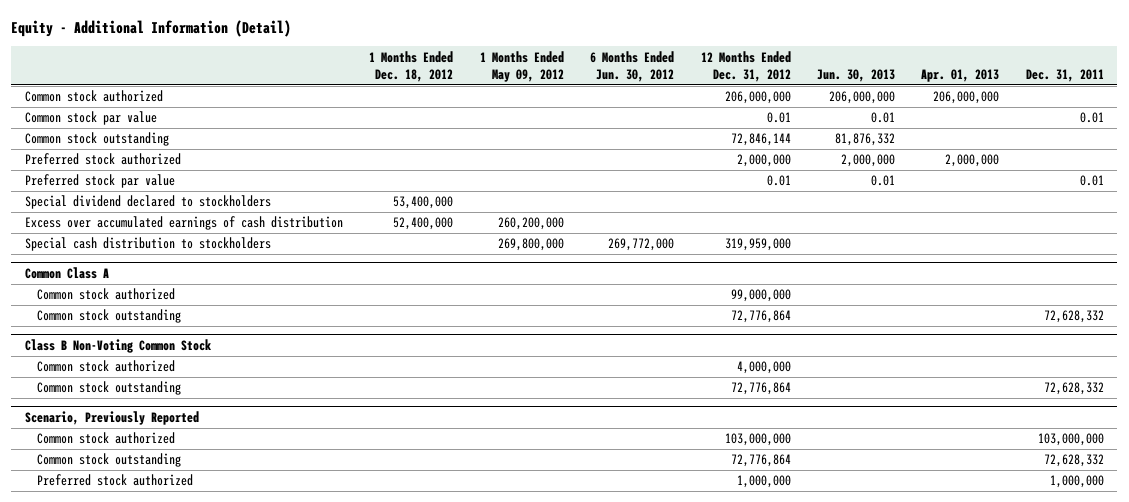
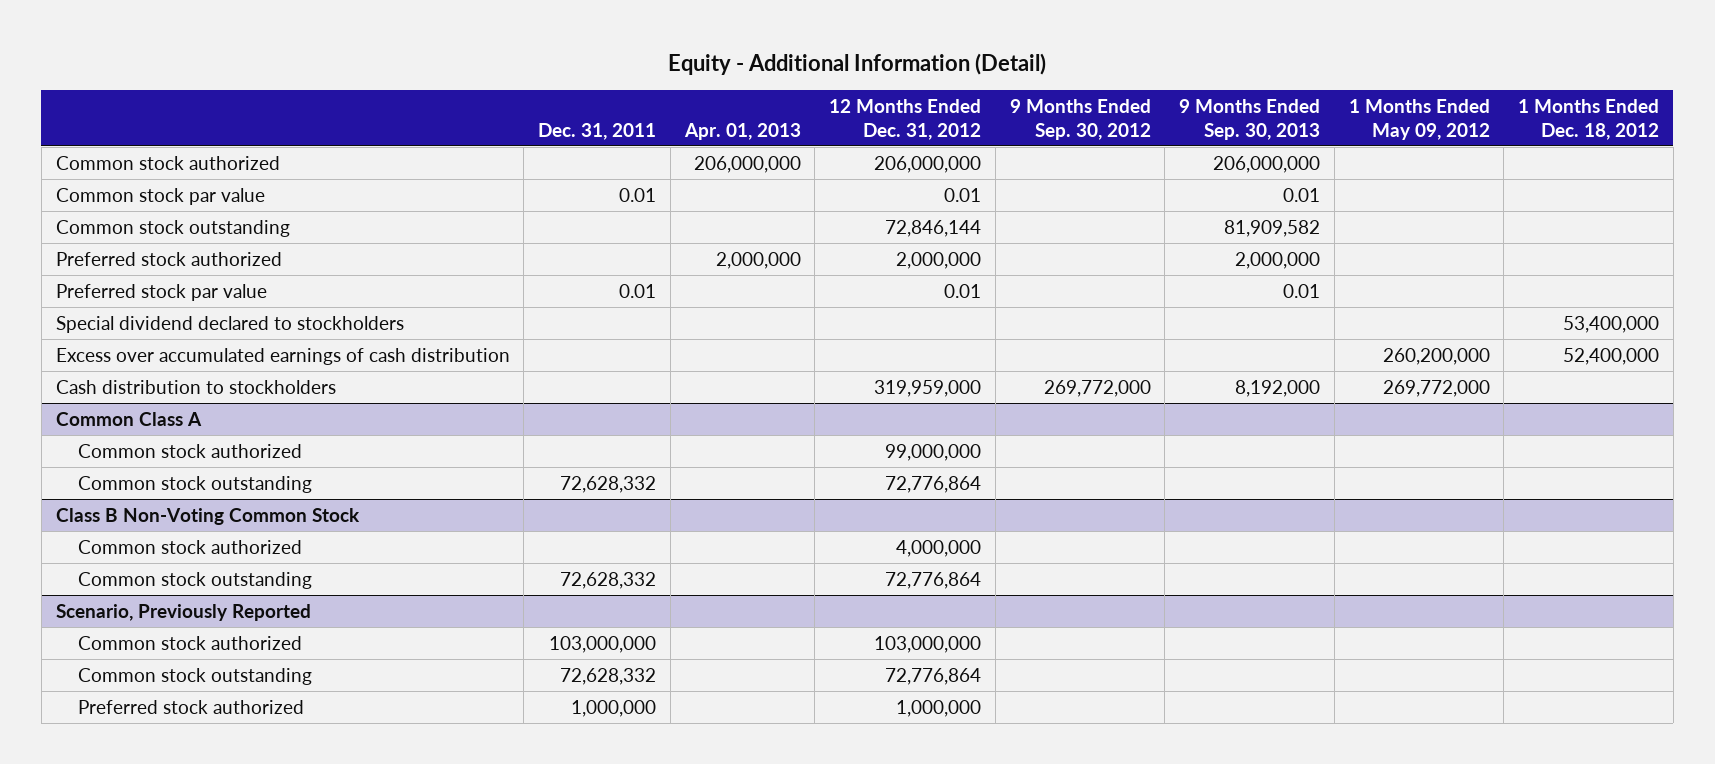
- | 1 Months Ended Dec. 18, 2012 | 1 Months Ended May 09, 2012 | 6 Months Ended Jun. 30, 2012 | 12 Months Ended Dec. 31, 2012 | Jun. 30, 2013 | Apr. 01, 2013 | Dec. 31, 2011
+ | Dec. 31, 2011 | Apr. 01, 2013 | 12 Months Ended Dec. 31, 2012 | 9 Months Ended Sep. 30, 2012 | 9 Months Ended Sep. 30, 2013 | 1 Months Ended May 09, 2012 | 1 Months Ended Dec. 18, 2012
- Special cash distribution to stockholders | | 269,800,000 | 269,772,000 | 319,959,000 | | |
+ Cash distribution to stockholders | | | 319,959,000 | 269,772,000 | 8,192,000 | 269,772,000 |

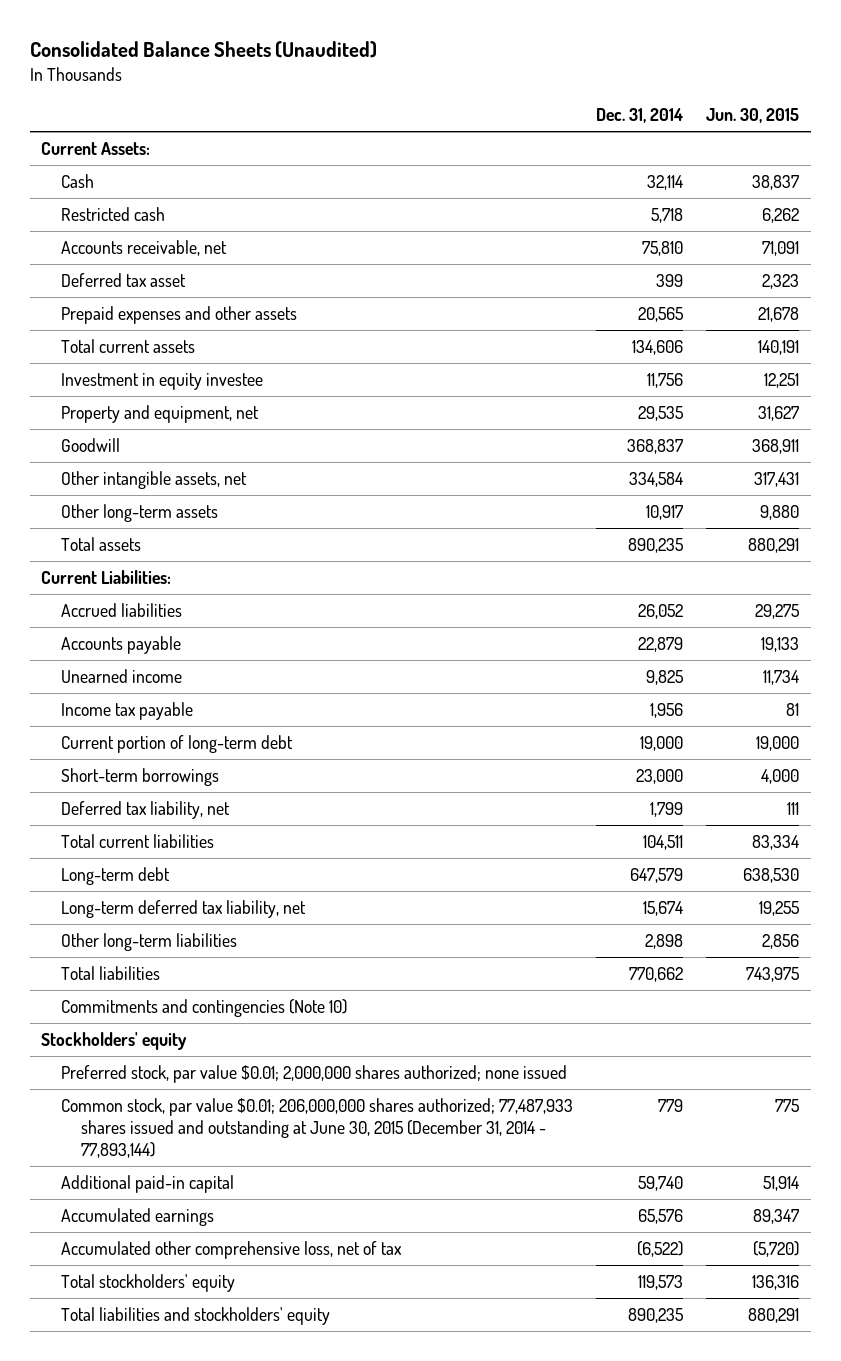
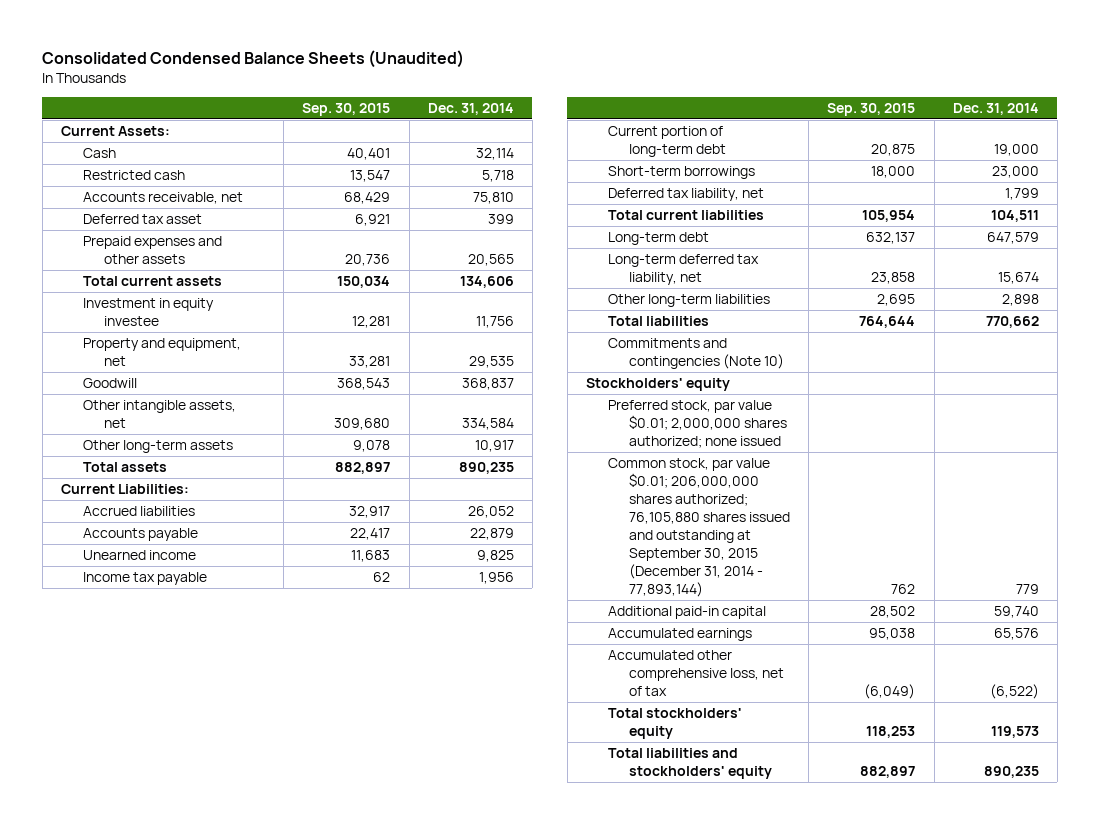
- Consolidated Balance Sheets (Unaudited)
+ Consolidated Condensed Balance Sheets (Unaudited)
- | Dec. 31, 2014 | Jun. 30, 2015
+ | Sep. 30, 2015 | Dec. 31, 2014
- Common stock, par value $0.01; 206,000,000 shares authorized; 77,487,933 shares issued and outstanding at June 30, 2015 (December 31, 2014 - 77,893,144) | 779 | 775
+ Common stock, par value $0.01; 206,000,000 shares authorized; 76,105,880 shares issued and outstanding at September 30, 2015 (December 31, 2014 - 77,893,144) | 762 | 779

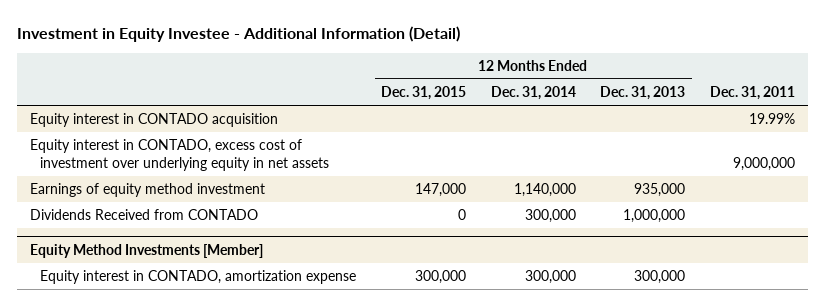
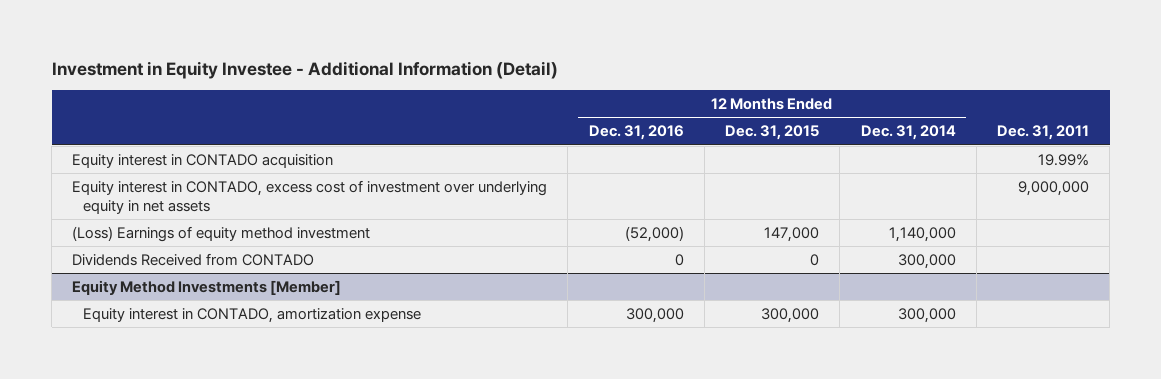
- | 12 Months Ended Dec. 31, 2015 | 12 Months Ended Dec. 31, 2014 | 12 Months Ended Dec. 31, 2013 | Dec. 31, 2011
+ | 12 Months Ended Dec. 31, 2016 | 12 Months Ended Dec. 31, 2015 | 12 Months Ended Dec. 31, 2014 | Dec. 31, 2011
- Earnings of equity method investment | 147,000 | 1,140,000 | 935,000 |
+ (Loss) Earnings of equity method investment | (52,000) | 147,000 | 1,140,000 |

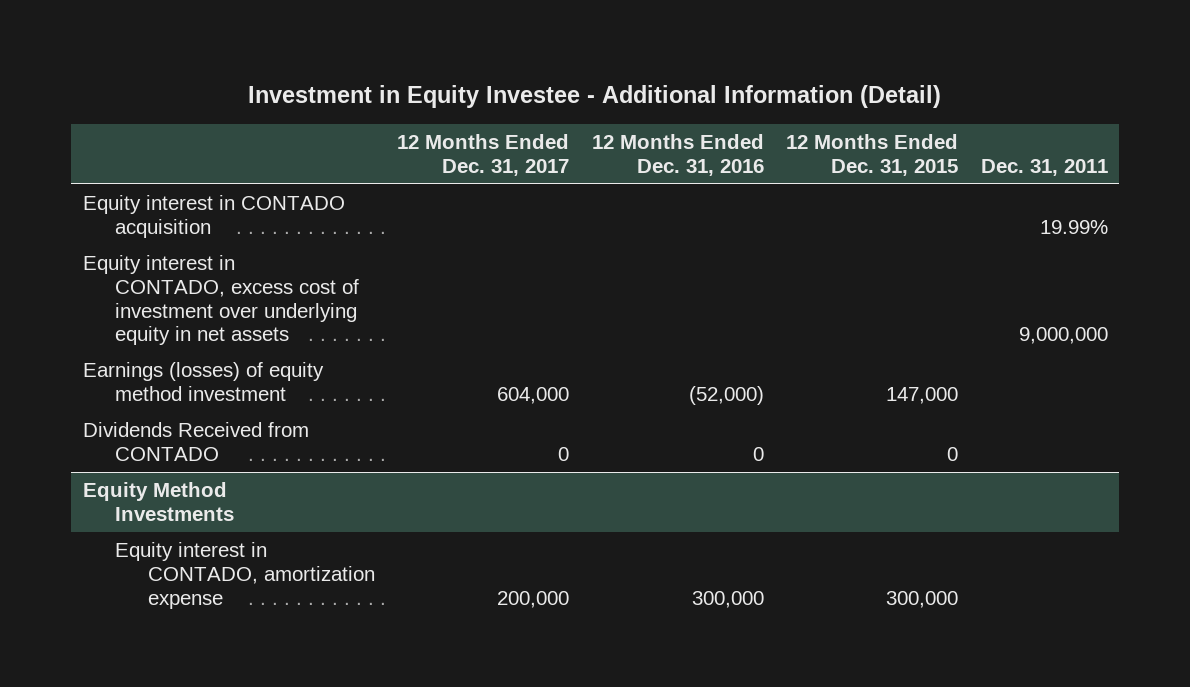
- | 12 Months Ended Dec. 31, 2016 | 12 Months Ended Dec. 31, 2015 | 12 Months Ended Dec. 31, 2014 | Dec. 31, 2011
+ | 12 Months Ended Dec. 31, 2017 | 12 Months Ended Dec. 31, 2016 | 12 Months Ended Dec. 31, 2015 | Dec. 31, 2011
- (Loss) Earnings of equity method investment | (52,000) | 147,000 | 1,140,000 |
+ Earnings (losses) of equity method investment | 604,000 | (52,000) | 147,000 |
- Equity Method Investments [Member]
+ Equity Method Investments

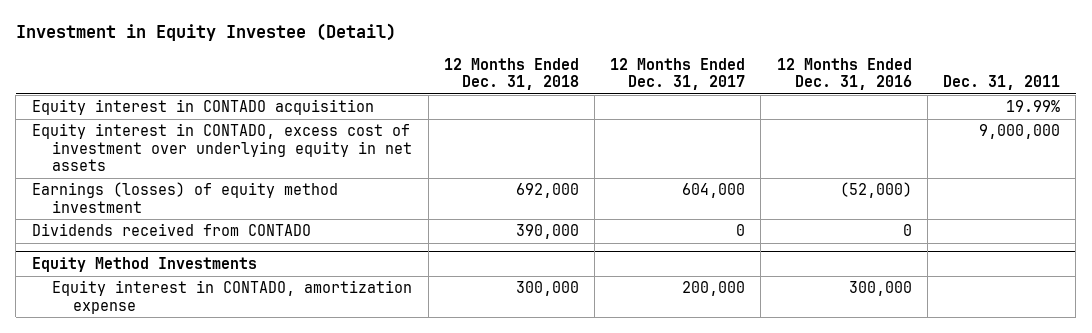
- Investment in Equity Investee - Additional Information (Detail)
+ Investment in Equity Investee (Detail)
- | 12 Months Ended Dec. 31, 2017 | 12 Months Ended Dec. 31, 2016 | 12 Months Ended Dec. 31, 2015 | Dec. 31, 2011
+ | 12 Months Ended Dec. 31, 2018 | 12 Months Ended Dec. 31, 2017 | 12 Months Ended Dec. 31, 2016 | Dec. 31, 2011
- Dividends Received from CONTADO | 0 | 0 | 0 |
+ Dividends received from CONTADO | 390,000 | 0 | 0 |

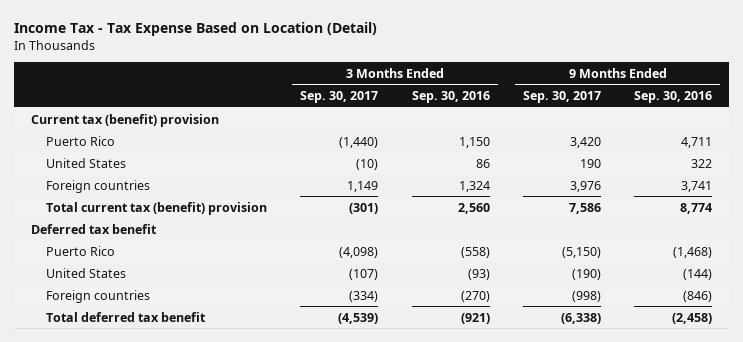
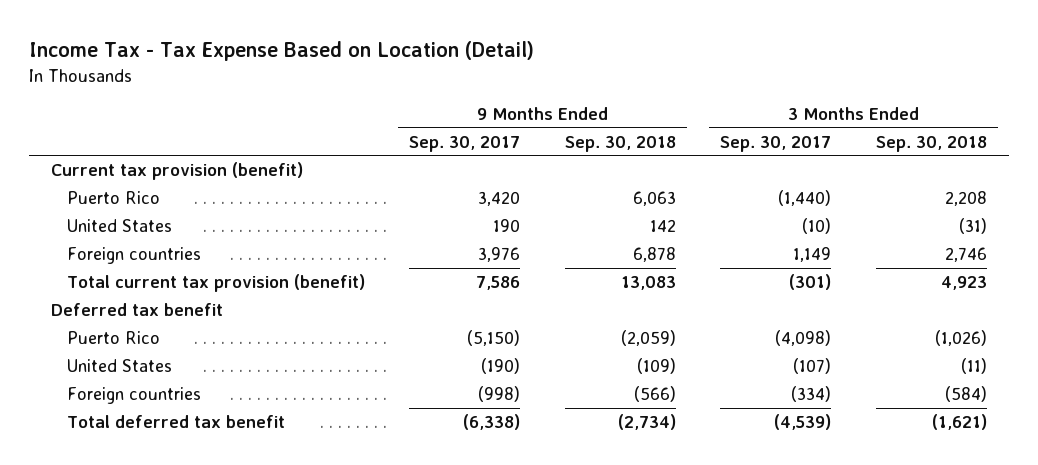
- | 3 Months Ended Sep. 30, 2017 | 3 Months Ended Sep. 30, 2016 | 9 Months Ended Sep. 30, 2017 | 9 Months Ended Sep. 30, 2016
+ | 9 Months Ended Sep. 30, 2017 | 9 Months Ended Sep. 30, 2018 | 3 Months Ended Sep. 30, 2017 | 3 Months Ended Sep. 30, 2018
- Current tax (benefit) provision
+ Current tax provision (benefit)
- Total current tax (benefit) provision | (301) | 2,560 | 7,586 | 8,774
+ Total current tax provision (benefit) | 7,586 | 13,083 | (301) | 4,923

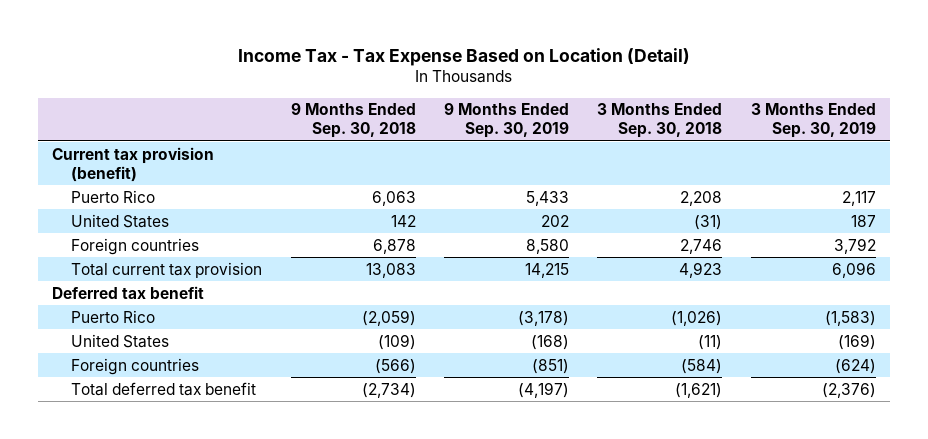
- | 9 Months Ended Sep. 30, 2017 | 9 Months Ended Sep. 30, 2018 | 3 Months Ended Sep. 30, 2017 | 3 Months Ended Sep. 30, 2018
+ | 9 Months Ended Sep. 30, 2018 | 9 Months Ended Sep. 30, 2019 | 3 Months Ended Sep. 30, 2018 | 3 Months Ended Sep. 30, 2019
- Total current tax provision (benefit) | 7,586 | 13,083 | (301) | 4,923
+ Total current tax provision | 13,083 | 14,215 | 4,923 | 6,096

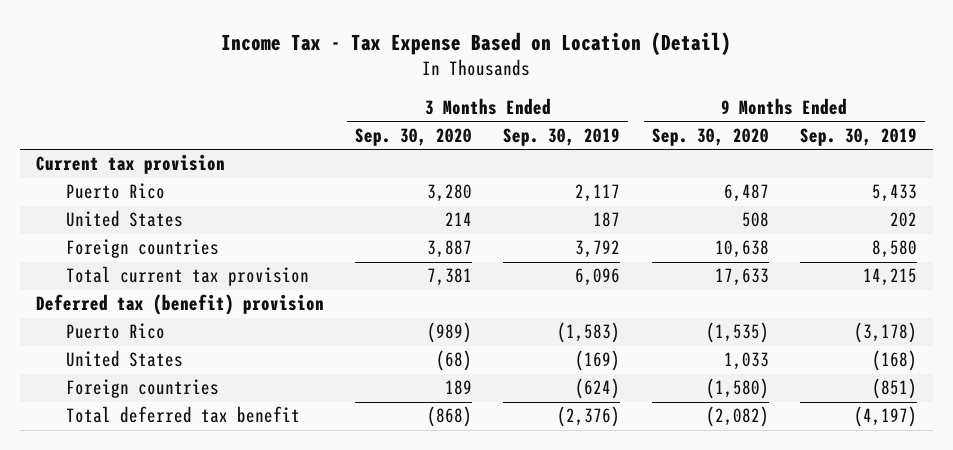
- | 9 Months Ended Sep. 30, 2018 | 9 Months Ended Sep. 30, 2019 | 3 Months Ended Sep. 30, 2018 | 3 Months Ended Sep. 30, 2019
+ | 3 Months Ended Sep. 30, 2020 | 3 Months Ended Sep. 30, 2019 | 9 Months Ended Sep. 30, 2020 | 9 Months Ended Sep. 30, 2019
- Current tax provision (benefit)
+ Current tax provision
- Deferred tax benefit
+ Deferred tax (benefit) provision

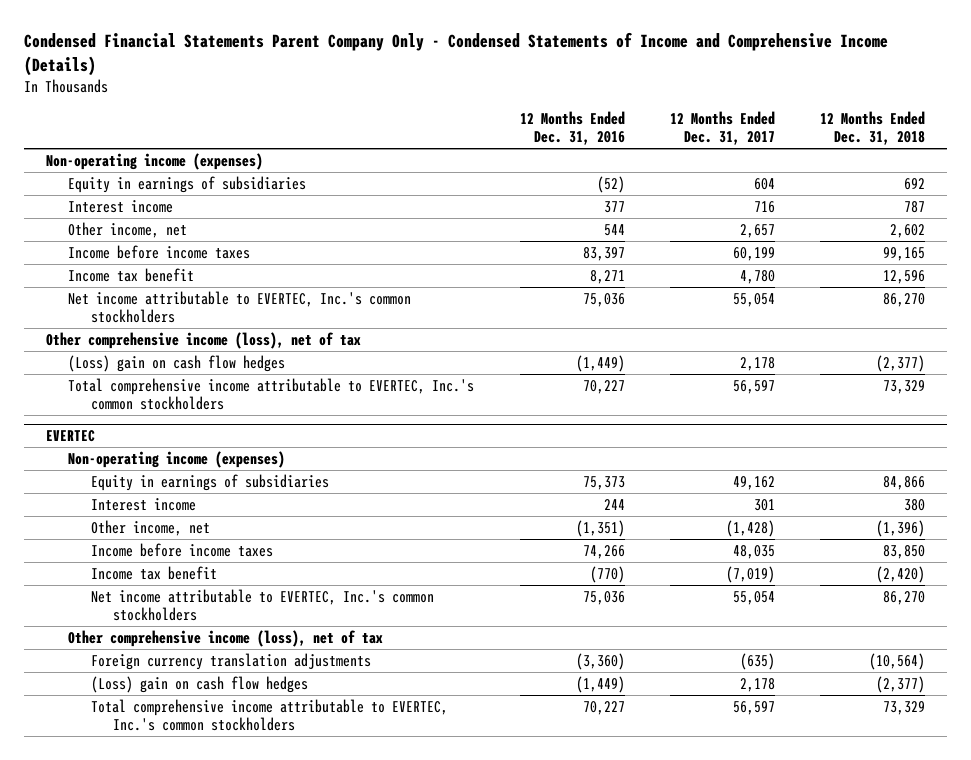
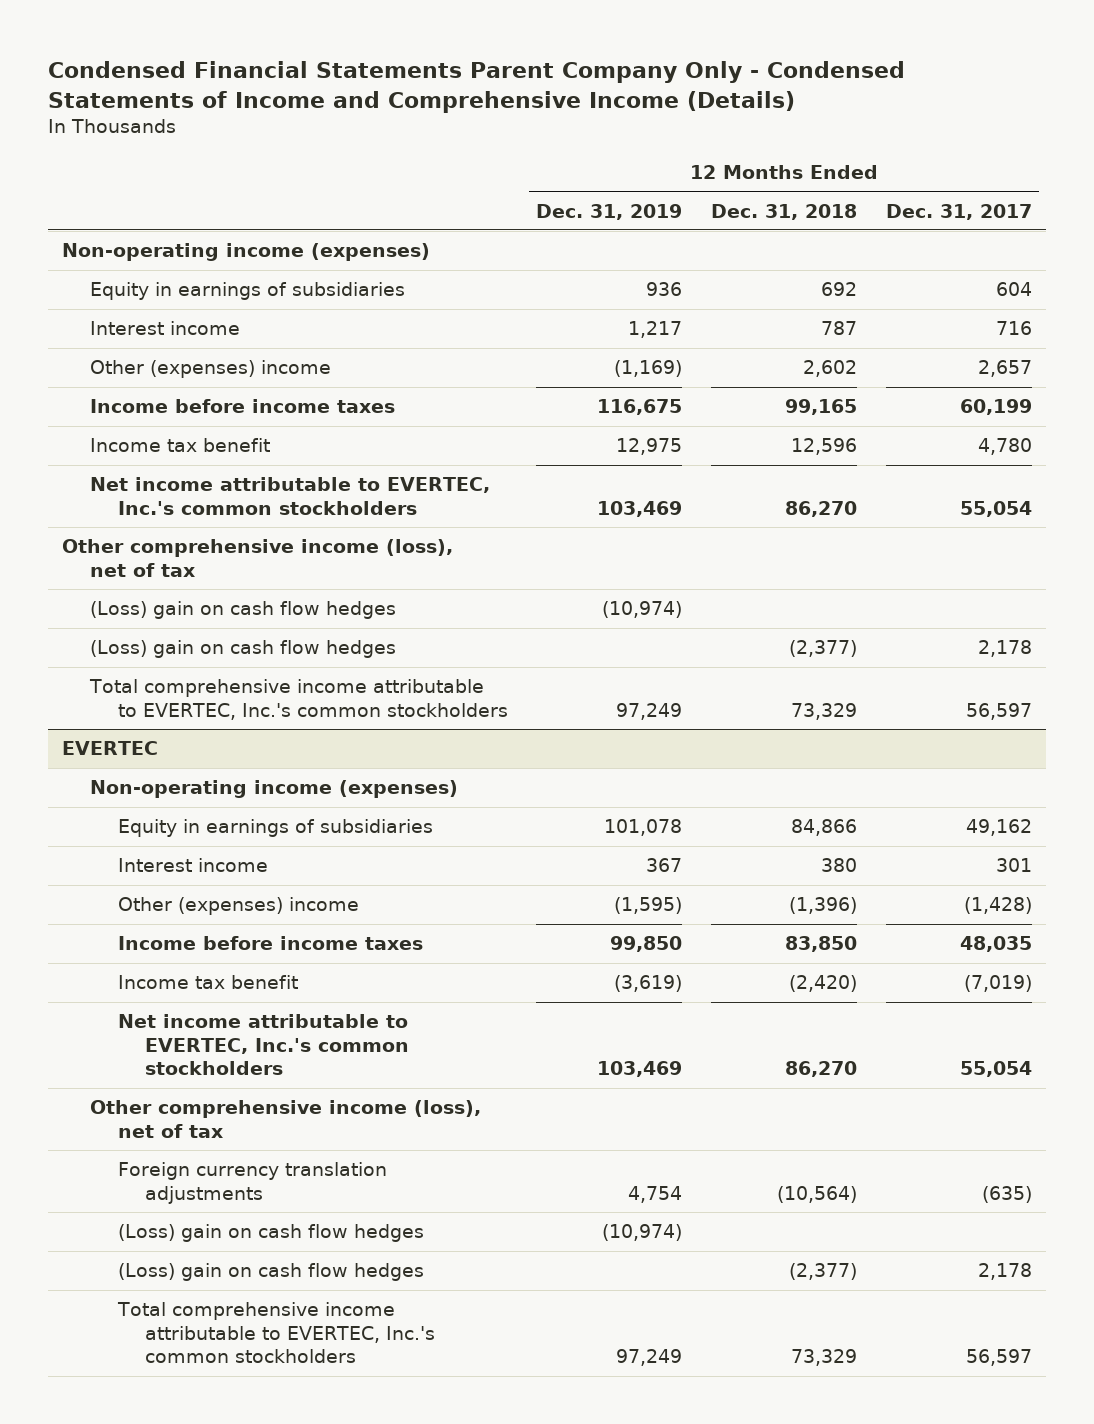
- | 12 Months Ended Dec. 31, 2016 | 12 Months Ended Dec. 31, 2017 | 12 Months Ended Dec. 31, 2018
+ | 12 Months Ended Dec. 31, 2019 | 12 Months Ended Dec. 31, 2018 | 12 Months Ended Dec. 31, 2017
- Other income, net | 544 | 2,657 | 2,602
+ Other (expenses) income | (1,169) | 2,602 | 2,657
+ (Loss) gain on cash flow hedges | (10,974) | |
@ EVERTEC
- Other income, net | (1,351) | (1,428) | (1,396)
+ Other (expenses) income | (1,595) | (1,396) | (1,428)
+ (Loss) gain on cash flow hedges | (10,974) | |

